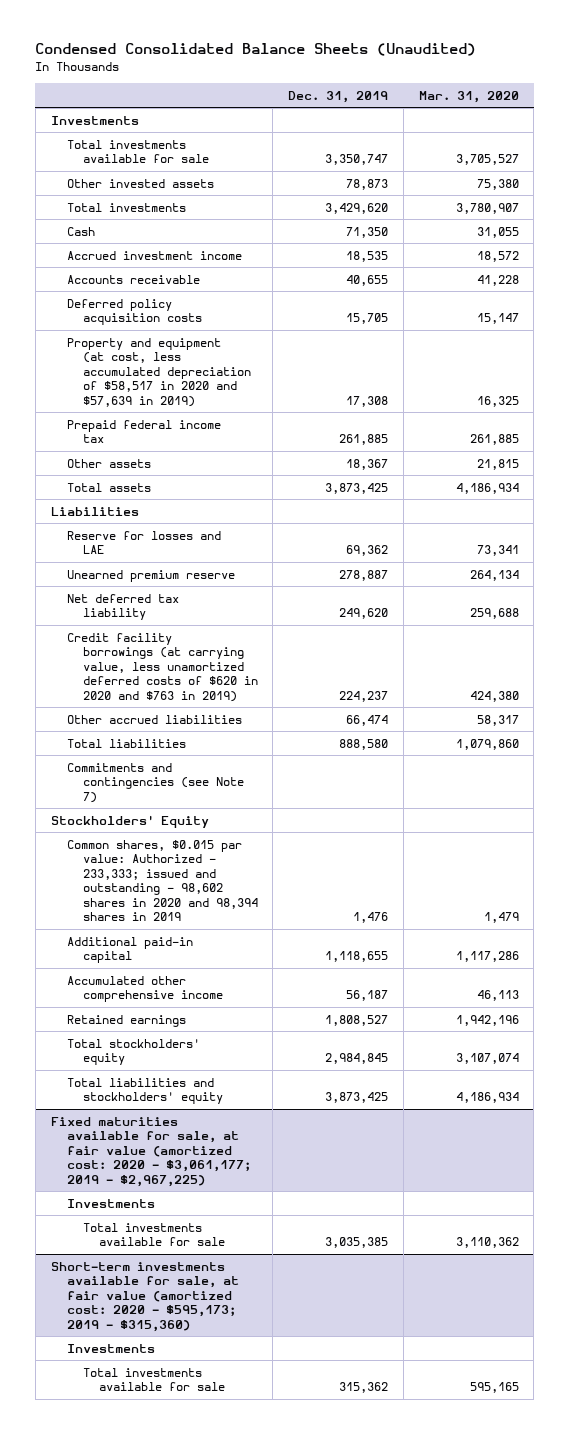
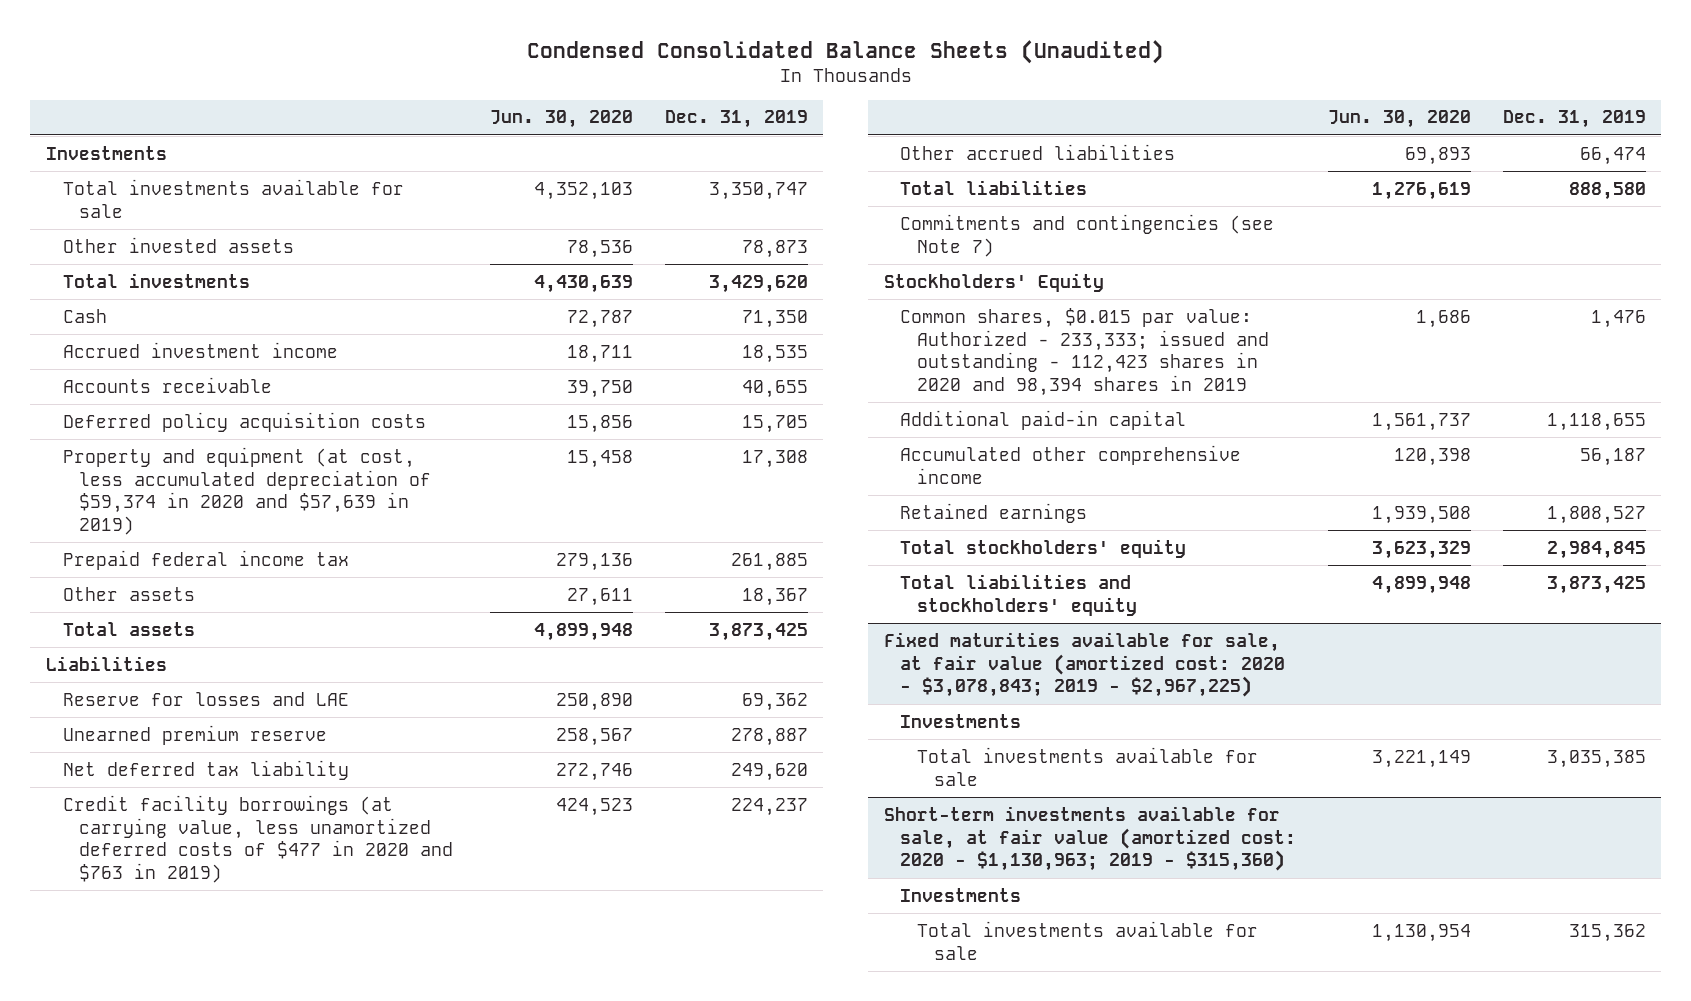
- | Dec. 31, 2019 | Mar. 31, 2020
+ | Jun. 30, 2020 | Dec. 31, 2019
- Property and equipment (at cost, less accumulated depreciation of $58,517 in 2020 and $57,639 in 2019) | 17,308 | 16,325
+ Property and equipment (at cost, less accumulated depreciation of $59,374 in 2020 and $57,639 in 2019) | 15,458 | 17,308
- Credit facility borrowings (at carrying value, less unamortized deferred costs of $620 in 2020 and $763 in 2019) | 224,237 | 424,380
+ Credit facility borrowings (at carrying value, less unamortized deferred costs of $477 in 2020 and $763 in 2019) | 424,523 | 224,237
- Common shares, $0.015 par value: Authorized - 233,333; issued and outstanding - 98,602 shares in 2020 and 98,394 shares in 2019 | 1,476 | 1,479
+ Common shares, $0.015 par value: Authorized - 233,333; issued and outstanding - 112,423 shares in 2020 and 98,394 shares in 2019 | 1,686 | 1,476
- Fixed maturities available for sale, at fair value (amortized cost: 2020 - $3,061,177; 2019 - $2,967,225)
+ Fixed maturities available for sale, at fair value (amortized cost: 2020 - $3,078,843; 2019 - $2,967,225)
- Short-term investments available for sale, at fair value (amortized cost: 2020 - $595,173; 2019 - $315,360)
+ Short-term investments available for sale, at fair value (amortized cost: 2020 - $1,130,963; 2019 - $315,360)

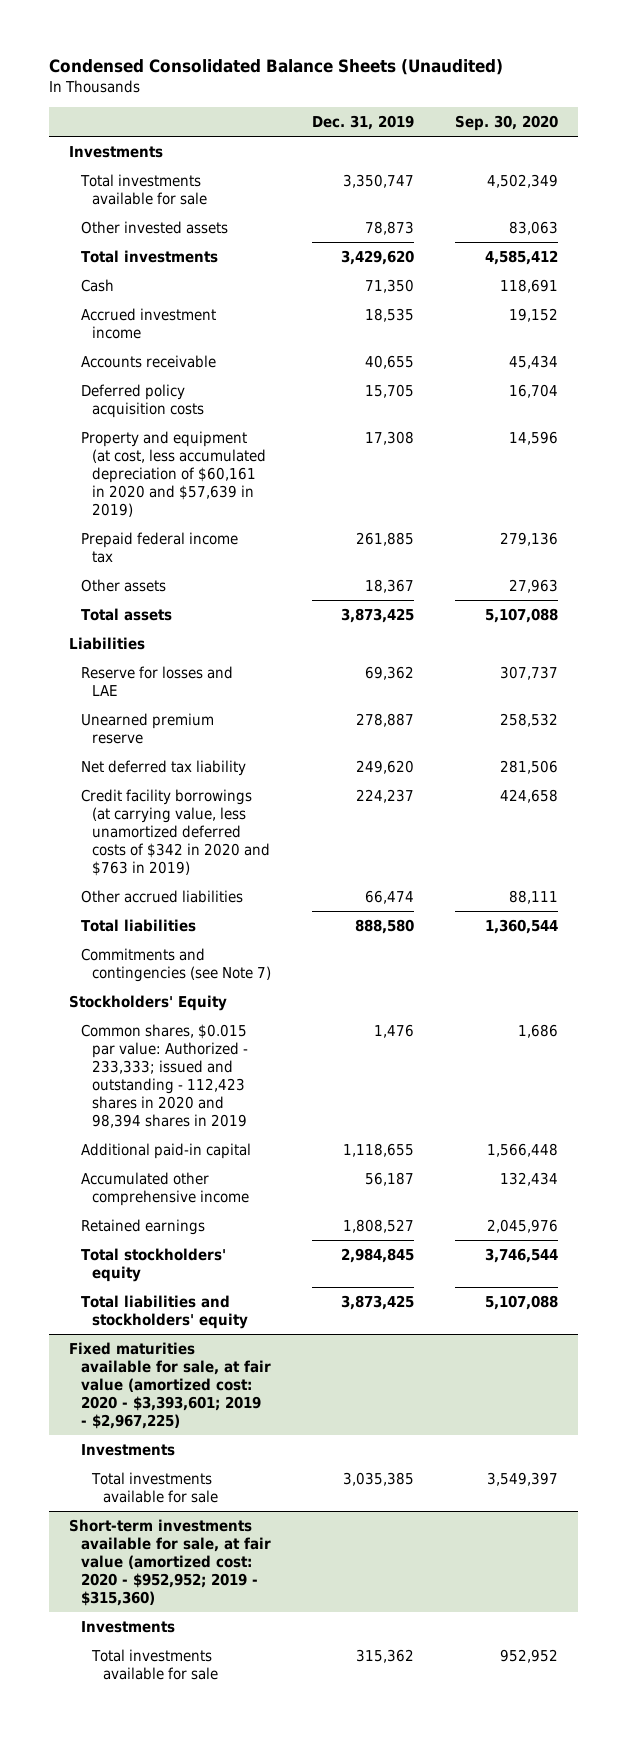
- | Jun. 30, 2020 | Dec. 31, 2019
+ | Dec. 31, 2019 | Sep. 30, 2020
- Property and equipment (at cost, less accumulated depreciation of $59,374 in 2020 and $57,639 in 2019) | 15,458 | 17,308
+ Property and equipment (at cost, less accumulated depreciation of $60,161 in 2020 and $57,639 in 2019) | 17,308 | 14,596
- Credit facility borrowings (at carrying value, less unamortized deferred costs of $477 in 2020 and $763 in 2019) | 424,523 | 224,237
+ Credit facility borrowings (at carrying value, less unamortized deferred costs of $342 in 2020 and $763 in 2019) | 224,237 | 424,658
- Fixed maturities available for sale, at fair value (amortized cost: 2020 - $3,078,843; 2019 - $2,967,225)
+ Fixed maturities available for sale, at fair value (amortized cost: 2020 - $3,393,601; 2019 - $2,967,225)
- Short-term investments available for sale, at fair value (amortized cost: 2020 - $1,130,963; 2019 - $315,360)
+ Short-term investments available for sale, at fair value (amortized cost: 2020 - $952,952; 2019 - $315,360)

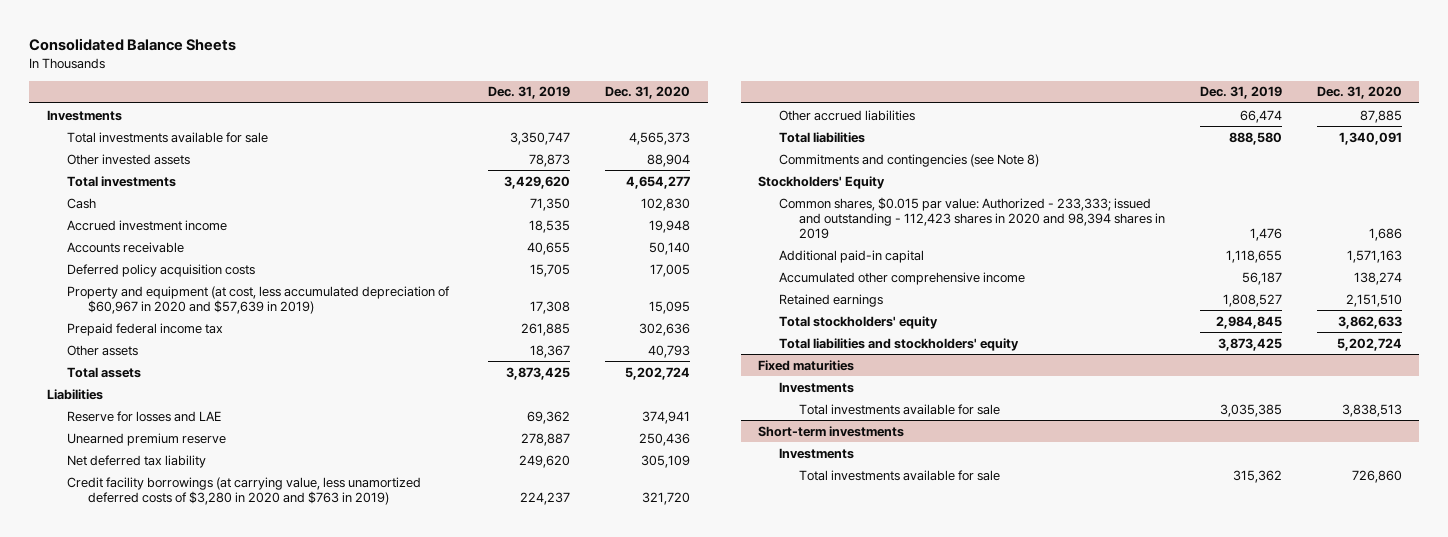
- Condensed Consolidated Balance Sheets (Unaudited)
+ Consolidated Balance Sheets
- | Dec. 31, 2019 | Sep. 30, 2020
+ | Dec. 31, 2019 | Dec. 31, 2020
- Property and equipment (at cost, less accumulated depreciation of $60,161 in 2020 and $57,639 in 2019) | 17,308 | 14,596
+ Property and equipment (at cost, less accumulated depreciation of $60,967 in 2020 and $57,639 in 2019) | 17,308 | 15,095
- Credit facility borrowings (at carrying value, less unamortized deferred costs of $342 in 2020 and $763 in 2019) | 224,237 | 424,658
+ Credit facility borrowings (at carrying value, less unamortized deferred costs of $3,280 in 2020 and $763 in 2019) | 224,237 | 321,720
- Commitments and contingencies (see Note 7)
+ Commitments and contingencies (see Note 8)
- Fixed maturities available for sale, at fair value (amortized cost: 2020 - $3,393,601; 2019 - $2,967,225)
+ Fixed maturities
- Short-term investments available for sale, at fair value (amortized cost: 2020 - $952,952; 2019 - $315,360)
+ Short-term investments

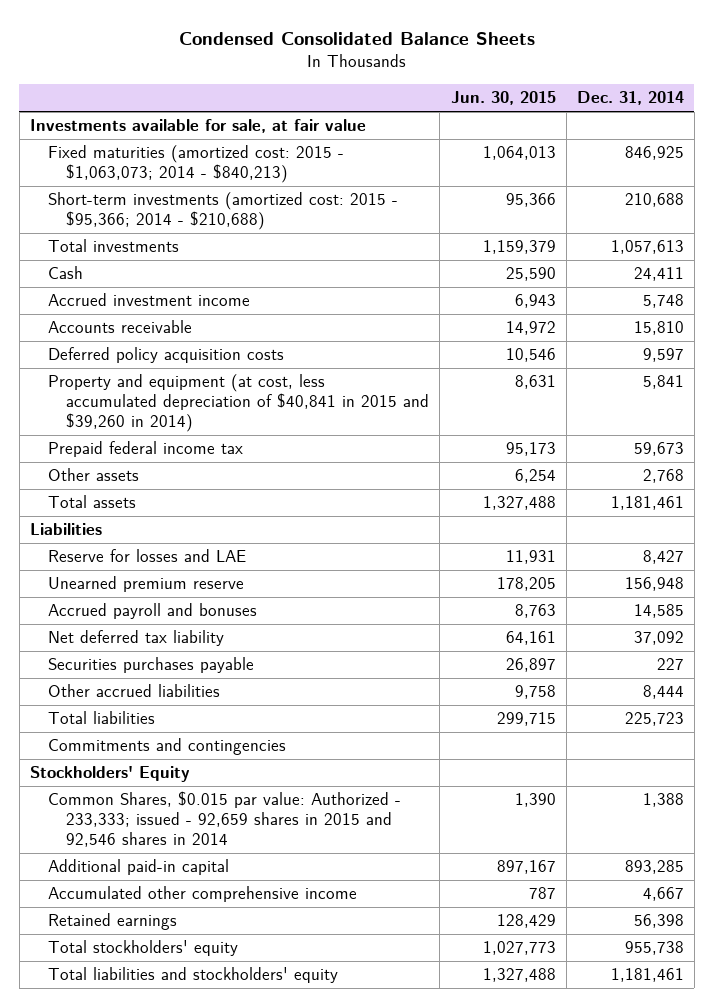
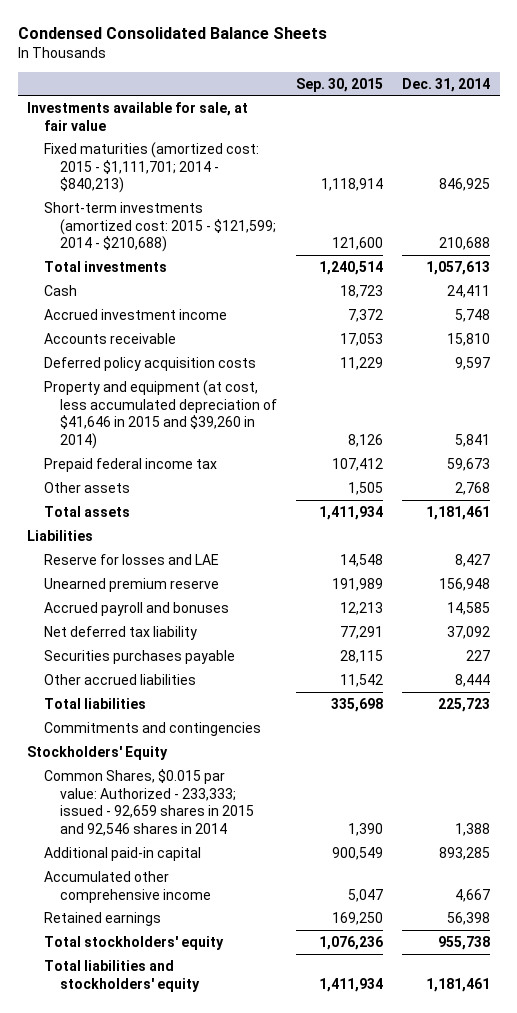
- | Jun. 30, 2015 | Dec. 31, 2014
+ | Sep. 30, 2015 | Dec. 31, 2014
- Fixed maturities (amortized cost: 2015 - $1,063,073; 2014 - $840,213) | 1,064,013 | 846,925
- Short-term investments (amortized cost: 2015 - $95,366; 2014 - $210,688) | 95,366 | 210,688
+ Fixed maturities (amortized cost: 2015 - $1,111,701; 2014 - $840,213) | 1,118,914 | 846,925
+ Short-term investments (amortized cost: 2015 - $121,599; 2014 - $210,688) | 121,600 | 210,688
- Property and equipment (at cost, less accumulated depreciation of $40,841 in 2015 and $39,260 in 2014) | 8,631 | 5,841
+ Property and equipment (at cost, less accumulated depreciation of $41,646 in 2015 and $39,260 in 2014) | 8,126 | 5,841

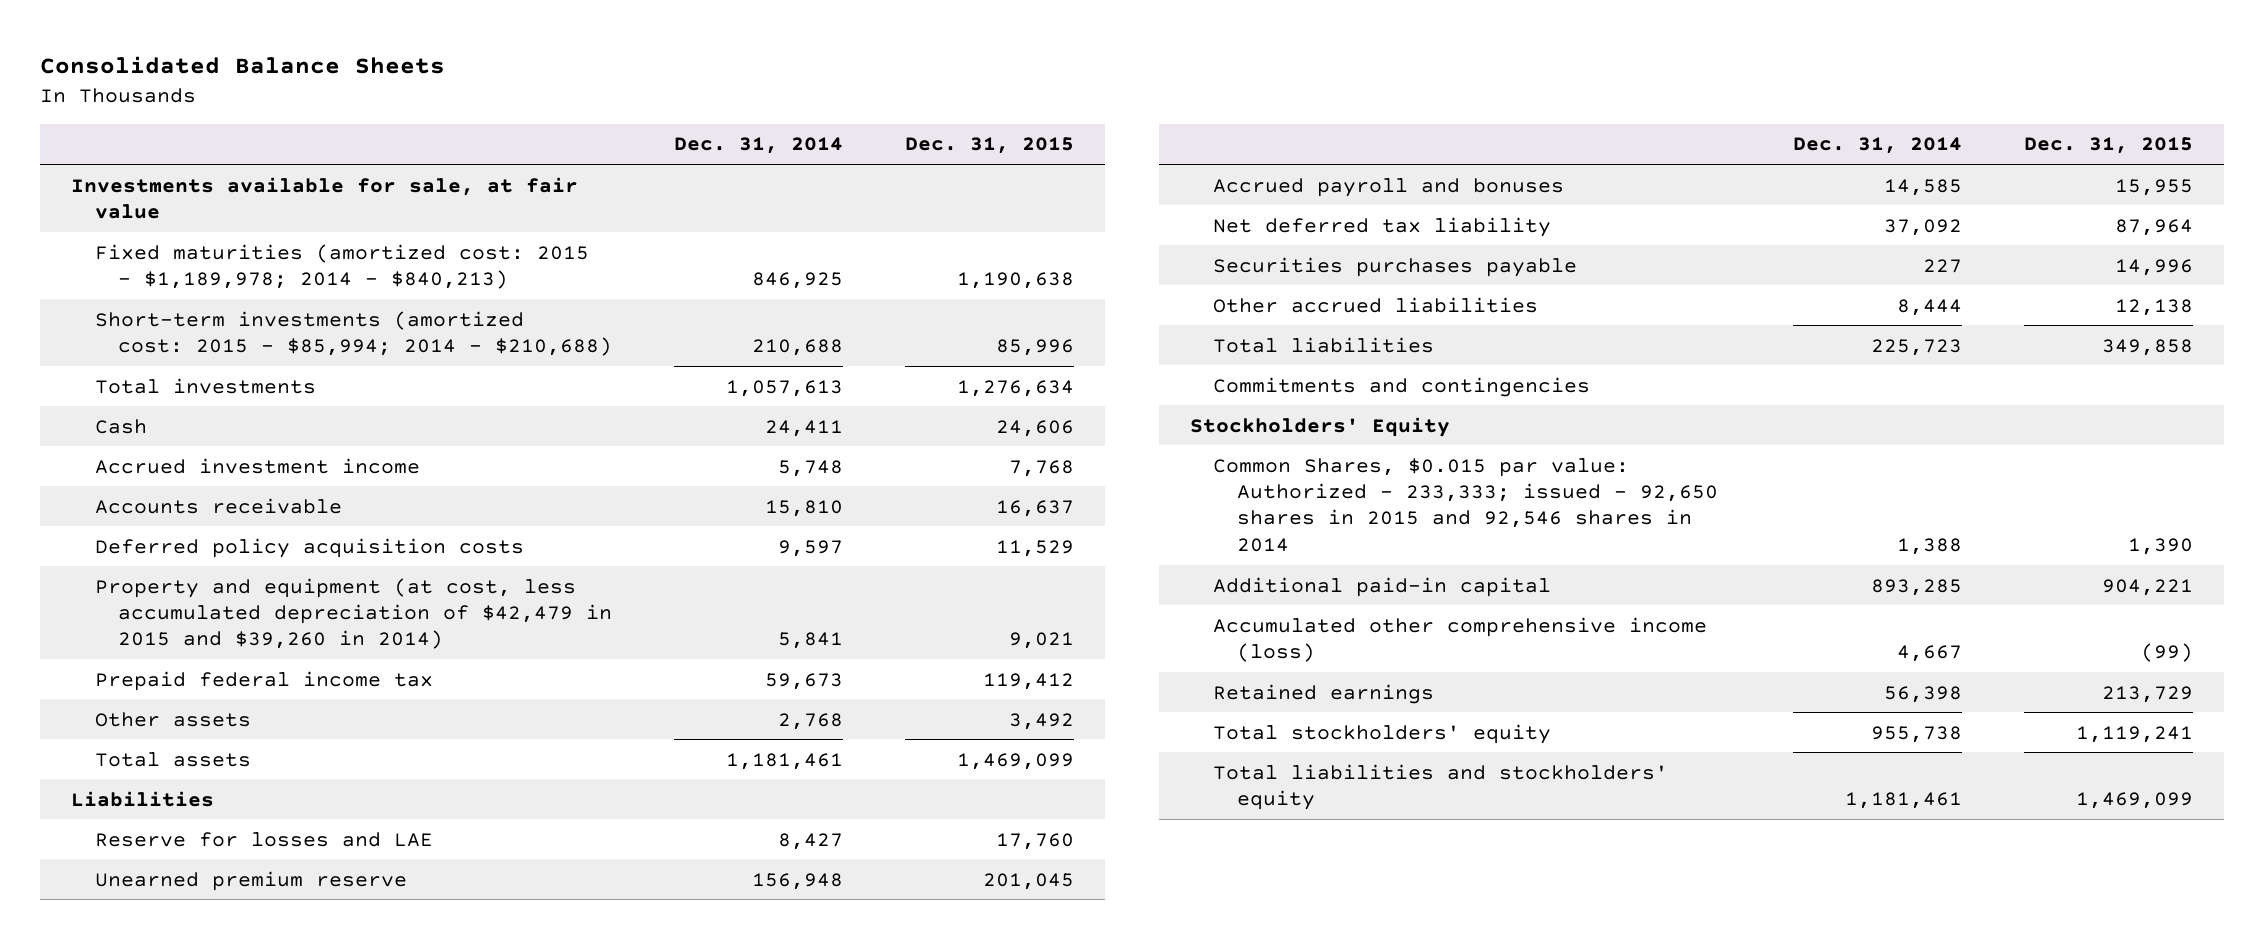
- Condensed Consolidated Balance Sheets
+ Consolidated Balance Sheets
- | Sep. 30, 2015 | Dec. 31, 2014
+ | Dec. 31, 2014 | Dec. 31, 2015
- Fixed maturities (amortized cost: 2015 - $1,111,701; 2014 - $840,213) | 1,118,914 | 846,925
- Short-term investments (amortized cost: 2015 - $121,599; 2014 - $210,688) | 121,600 | 210,688
+ Fixed maturities (amortized cost: 2015 - $1,189,978; 2014 - $840,213) | 846,925 | 1,190,638
+ Short-term investments (amortized cost: 2015 - $85,994; 2014 - $210,688) | 210,688 | 85,996
- Property and equipment (at cost, less accumulated depreciation of $41,646 in 2015 and $39,260 in 2014) | 8,126 | 5,841
+ Property and equipment (at cost, less accumulated depreciation of $42,479 in 2015 and $39,260 in 2014) | 5,841 | 9,021
- Common Shares, $0.015 par value: Authorized - 233,333; issued - 92,659 shares in 2015 and 92,546 shares in 2014 | 1,390 | 1,388
+ Common Shares, $0.015 par value: Authorized - 233,333; issued - 92,650 shares in 2015 and 92,546 shares in 2014 | 1,388 | 1,390
- Accumulated other comprehensive income | 5,047 | 4,667
+ Accumulated other comprehensive income (loss) | 4,667 | (99)

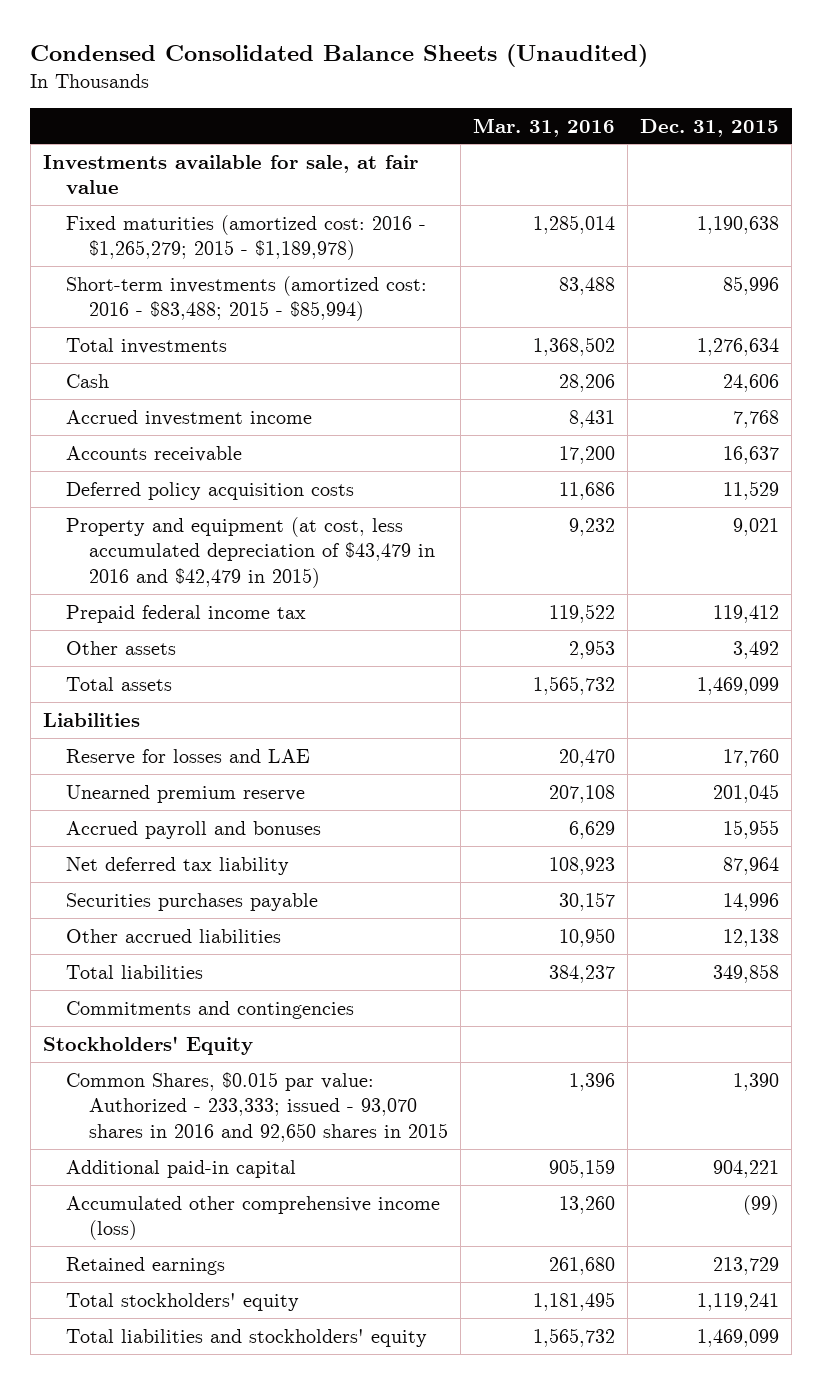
- Consolidated Balance Sheets
+ Condensed Consolidated Balance Sheets (Unaudited)
- | Dec. 31, 2014 | Dec. 31, 2015
+ | Mar. 31, 2016 | Dec. 31, 2015
- Fixed maturities (amortized cost: 2015 - $1,189,978; 2014 - $840,213) | 846,925 | 1,190,638
- Short-term investments (amortized cost: 2015 - $85,994; 2014 - $210,688) | 210,688 | 85,996
+ Fixed maturities (amortized cost: 2016 - $1,265,279; 2015 - $1,189,978) | 1,285,014 | 1,190,638
+ Short-term investments (amortized cost: 2016 - $83,488; 2015 - $85,994) | 83,488 | 85,996
- Property and equipment (at cost, less accumulated depreciation of $42,479 in 2015 and $39,260 in 2014) | 5,841 | 9,021
+ Property and equipment (at cost, less accumulated depreciation of $43,479 in 2016 and $42,479 in 2015) | 9,232 | 9,021
- Common Shares, $0.015 par value: Authorized - 233,333; issued - 92,650 shares in 2015 and 92,546 shares in 2014 | 1,388 | 1,390
+ Common Shares, $0.015 par value: Authorized - 233,333; issued - 93,070 shares in 2016 and 92,650 shares in 2015 | 1,396 | 1,390

